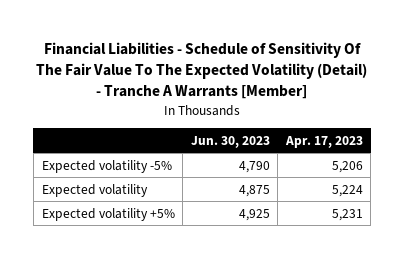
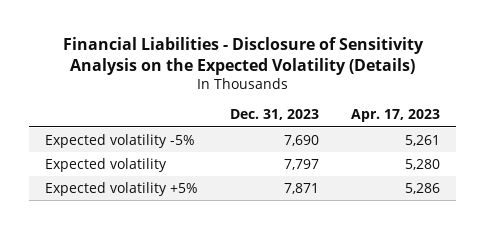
- Financial Liabilities - Schedule of Sensitivity Of The Fair Value To The Expected Volatility (Detail) - Tranche A Warrants [Member]
+ Financial Liabilities - Disclosure of Sensitivity Analysis on the Expected Volatility (Details)
- | Jun. 30, 2023 | Apr. 17, 2023
+ | Dec. 31, 2023 | Apr. 17, 2023
- Expected volatility -5% | 4,790 | 5,206
- Expected volatility | 4,875 | 5,224
- Expected volatility +5% | 4,925 | 5,231
+ Expected volatility -5% | 7,690 | 5,261
+ Expected volatility | 7,797 | 5,280
+ Expected volatility +5% | 7,871 | 5,286

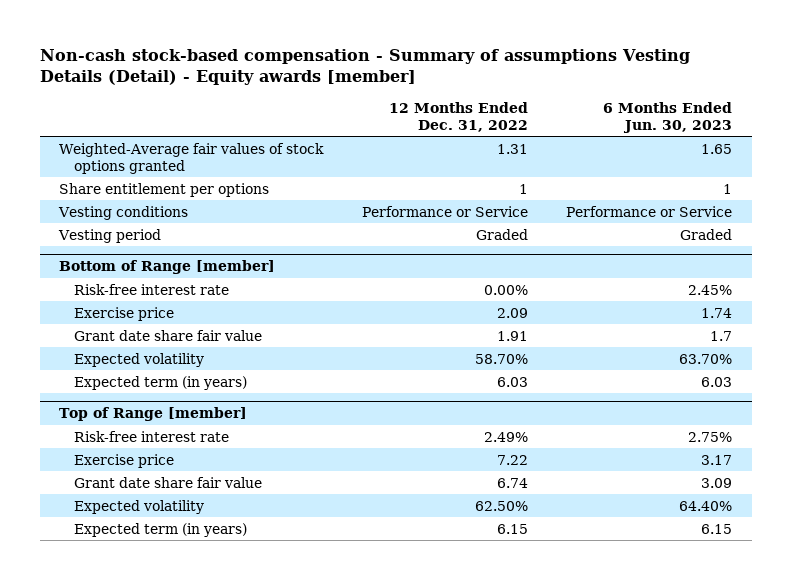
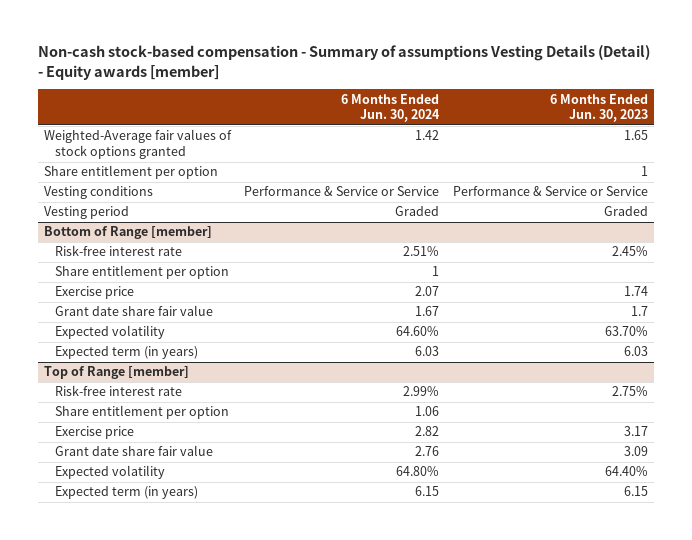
- | 12 Months Ended Dec. 31, 2022 | 6 Months Ended Jun. 30, 2023
+ | 6 Months Ended Jun. 30, 2024 | 6 Months Ended Jun. 30, 2023
- Share entitlement per options | 1 | 1
- Vesting conditions | Performance or Service | Performance or Service
+ Share entitlement per option | | 1
+ Vesting conditions | Performance & Service or Service | Performance & Service or Service
@ Bottom of Range [member]
+ Share entitlement per option | 1 |
@ Top of Range [member]
+ Share entitlement per option | 1.06 |

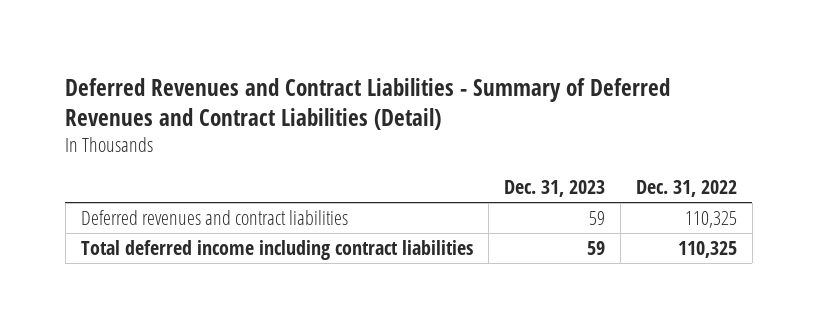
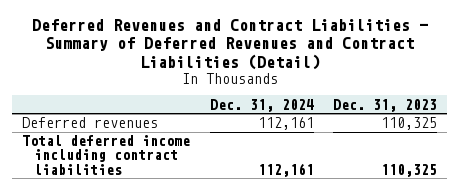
- | Dec. 31, 2023 | Dec. 31, 2022
+ | Dec. 31, 2024 | Dec. 31, 2023
- Deferred revenues and contract liabilities | 59 | 110,325
- Total deferred income including contract liabilities | 59 | 110,325
+ Deferred revenues | 112,161 | 110,325
+ Total deferred income including contract liabilities | 112,161 | 110,325

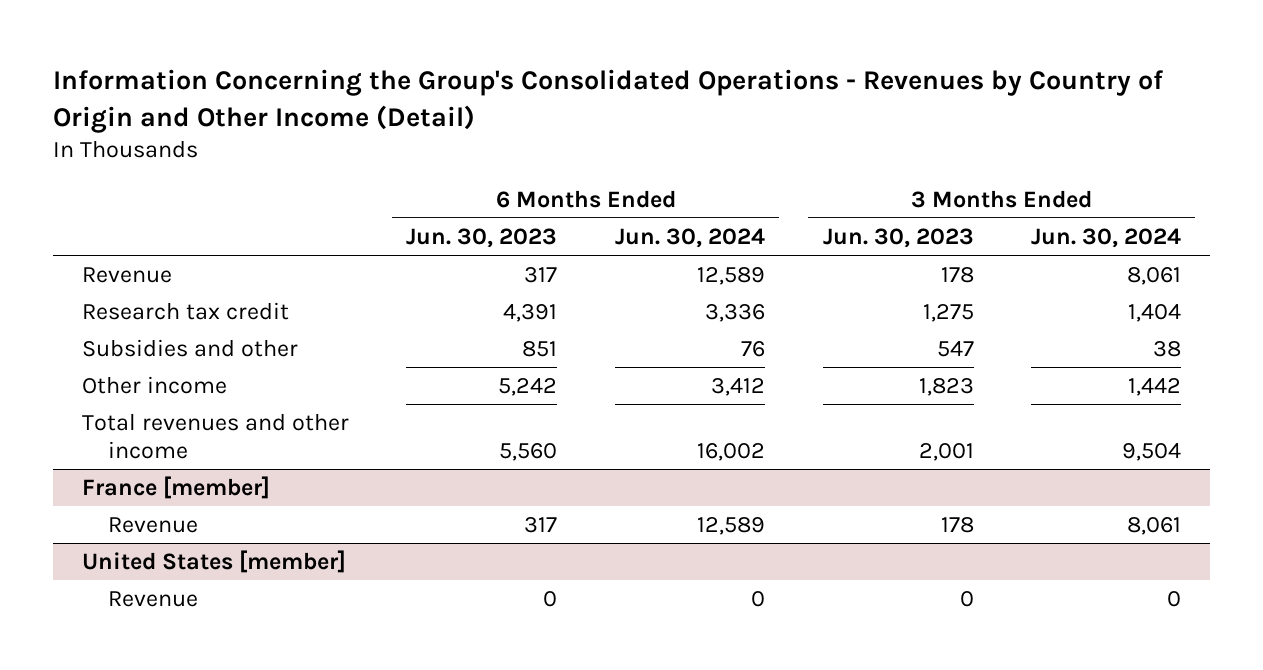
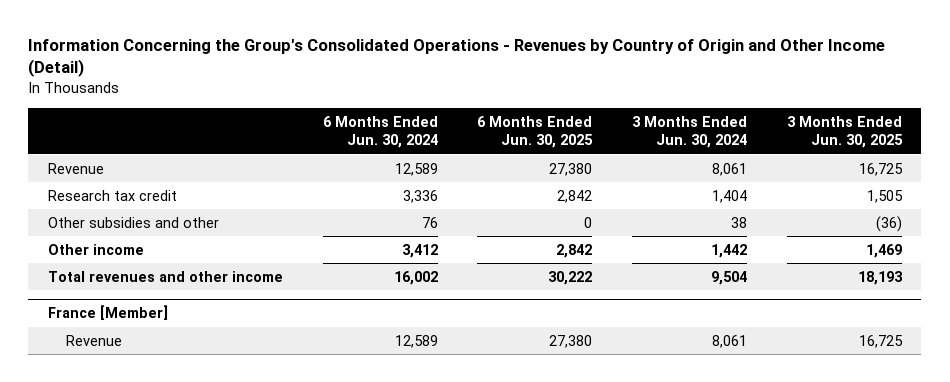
- | 6 Months Ended Jun. 30, 2023 | 6 Months Ended Jun. 30, 2024 | 3 Months Ended Jun. 30, 2023 | 3 Months Ended Jun. 30, 2024
+ | 6 Months Ended Jun. 30, 2024 | 6 Months Ended Jun. 30, 2025 | 3 Months Ended Jun. 30, 2024 | 3 Months Ended Jun. 30, 2025
- Subsidies and other | 851 | 76 | 547 | 38
+ Other subsidies and other | 76 | 0 | 38 | (36)
- France [member]
+ France [Member]
- United States [member]
- Revenue | 0 | 0 | 0 | 0

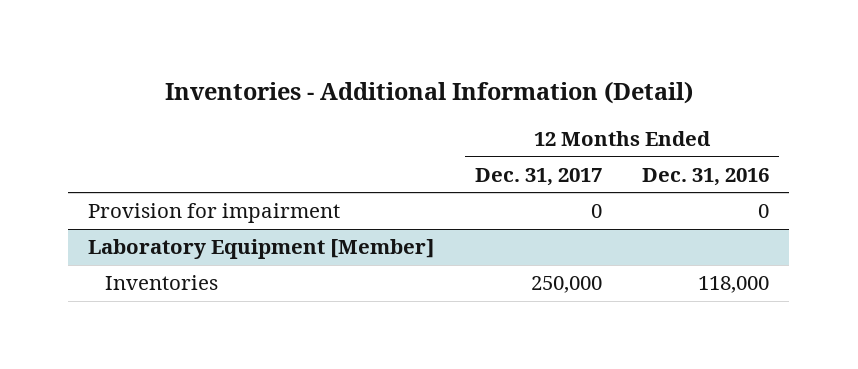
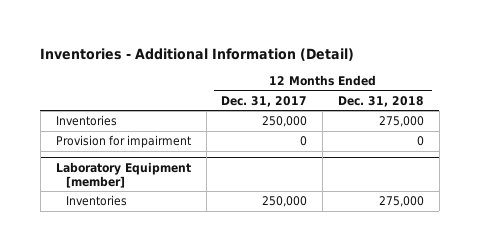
- | 12 Months Ended Dec. 31, 2017 | 12 Months Ended Dec. 31, 2016
+ | 12 Months Ended Dec. 31, 2017 | 12 Months Ended Dec. 31, 2018
+ Inventories | 250,000 | 275,000
- Laboratory Equipment [Member]
+ Laboratory Equipment [member]

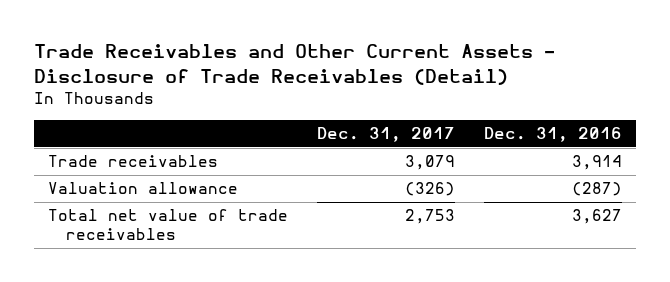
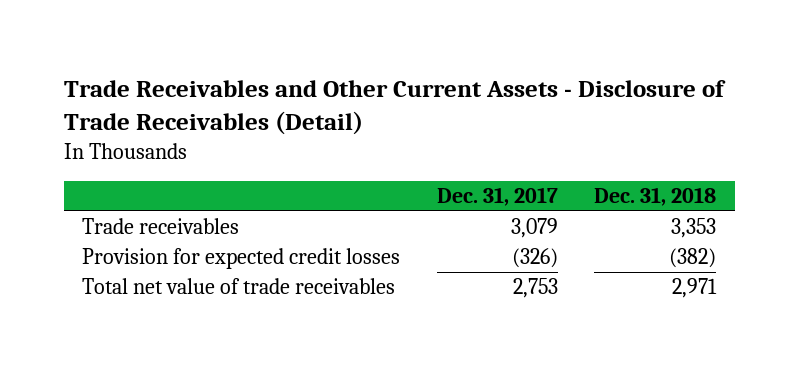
- | Dec. 31, 2017 | Dec. 31, 2016
+ | Dec. 31, 2017 | Dec. 31, 2018
- Valuation allowance | (326) | (287)
+ Provision for expected credit losses | (326) | (382)

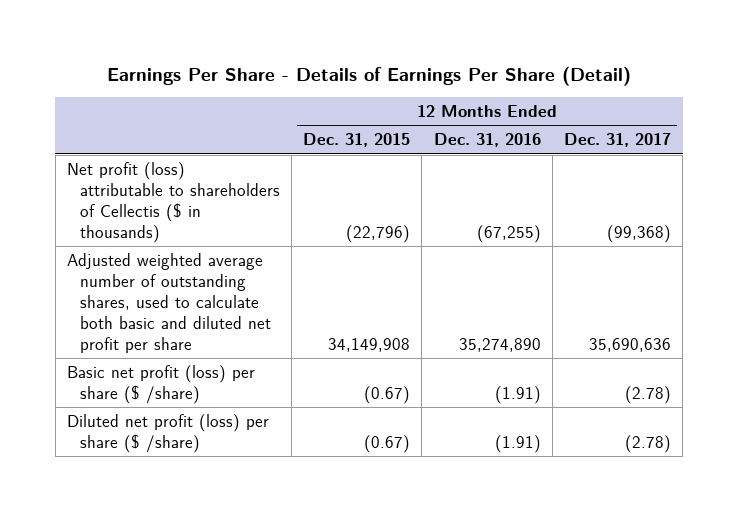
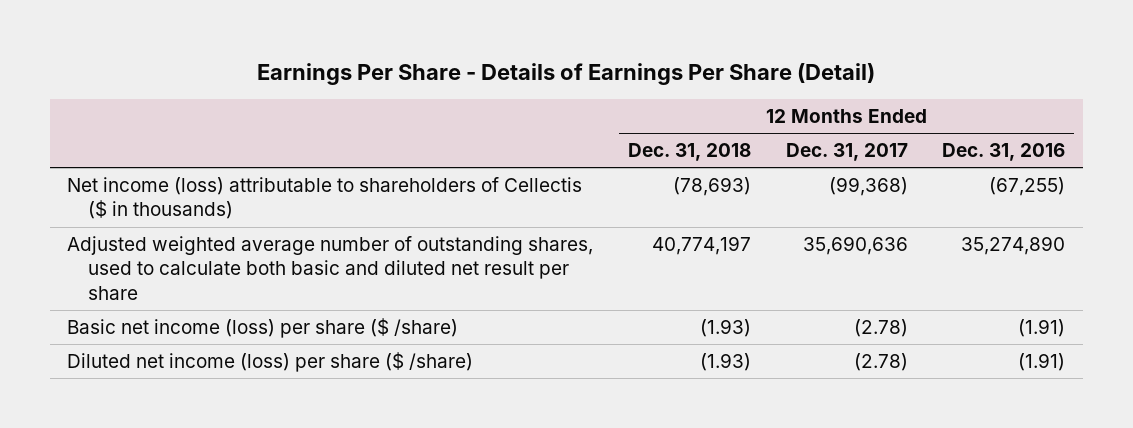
- | 12 Months Ended Dec. 31, 2015 | 12 Months Ended Dec. 31, 2016 | 12 Months Ended Dec. 31, 2017
+ | 12 Months Ended Dec. 31, 2018 | 12 Months Ended Dec. 31, 2017 | 12 Months Ended Dec. 31, 2016
- Net profit (loss) attributable to shareholders of Cellectis ($ in thousands) | (22,796) | (67,255) | (99,368)
- Adjusted weighted average number of outstanding shares, used to calculate both basic and diluted net profit per share | 34,149,908 | 35,274,890 | 35,690,636
- Basic net profit (loss) per share ($ /share) | (0.67) | (1.91) | (2.78)
- Diluted net profit (loss) per share ($ /share) | (0.67) | (1.91) | (2.78)
+ Net income (loss) attributable to shareholders of Cellectis ($ in thousands) | (78,693) | (99,368) | (67,255)
+ Adjusted weighted average number of outstanding shares, used to calculate both basic and diluted net result per share | 40,774,197 | 35,690,636 | 35,274,890
+ Basic net income (loss) per share ($ /share) | (1.93) | (2.78) | (1.91)
+ Diluted net income (loss) per share ($ /share) | (1.93) | (2.78) | (1.91)

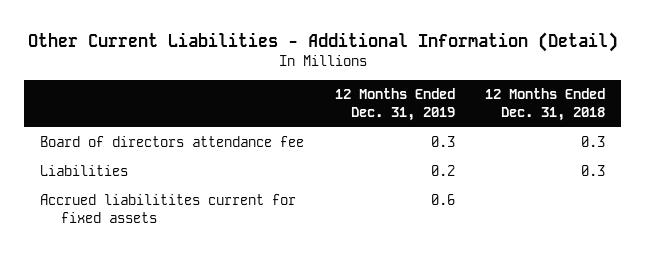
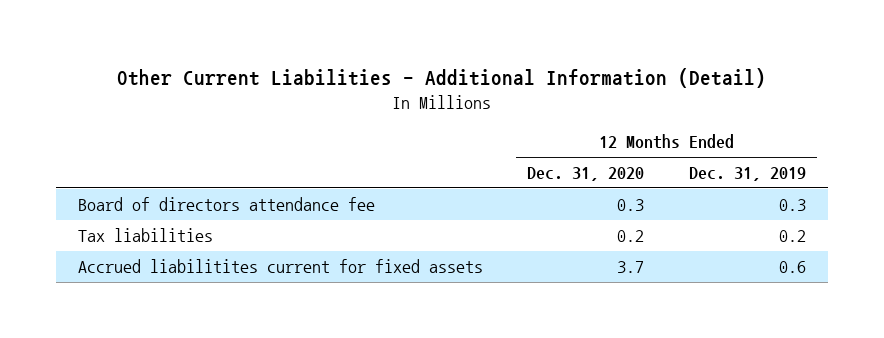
- | 12 Months Ended Dec. 31, 2019 | 12 Months Ended Dec. 31, 2018
+ | 12 Months Ended Dec. 31, 2020 | 12 Months Ended Dec. 31, 2019
- Liabilities | 0.2 | 0.3
+ Tax liabilities | 0.2 | 0.2

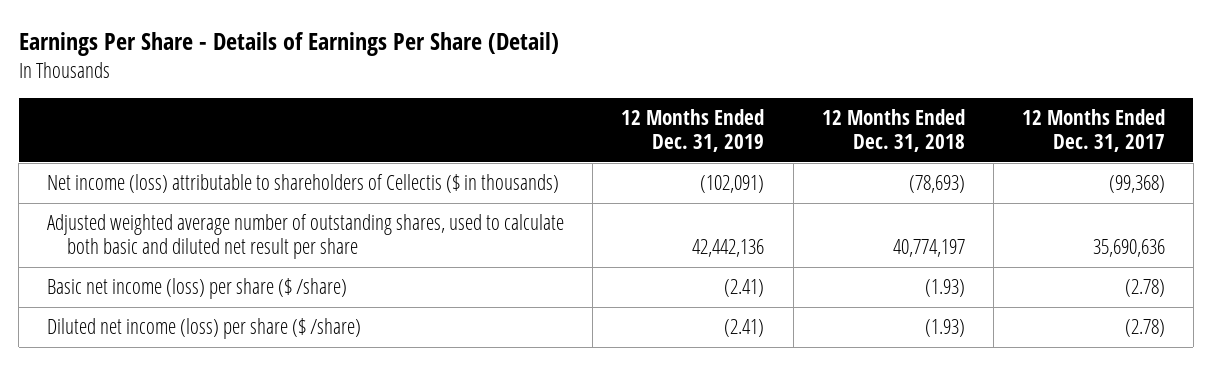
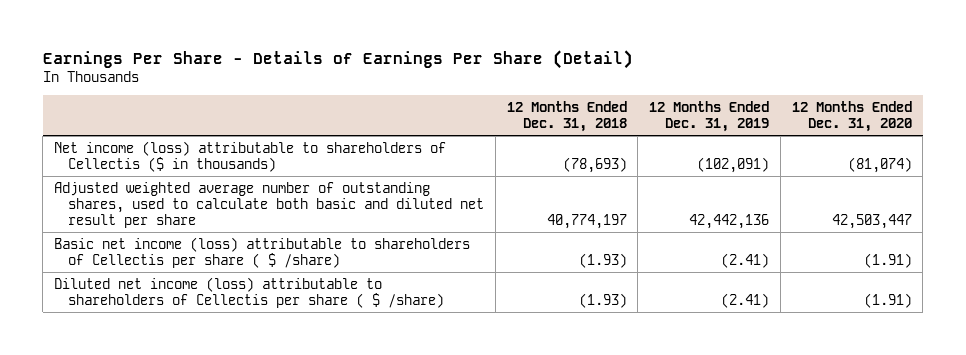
- | 12 Months Ended Dec. 31, 2019 | 12 Months Ended Dec. 31, 2018 | 12 Months Ended Dec. 31, 2017
+ | 12 Months Ended Dec. 31, 2018 | 12 Months Ended Dec. 31, 2019 | 12 Months Ended Dec. 31, 2020
- Basic net income (loss) per share ($ /share) | (2.41) | (1.93) | (2.78)
- Diluted net income (loss) per share ($ /share) | (2.41) | (1.93) | (2.78)
+ Basic net income (loss) attributable to shareholders of Cellectis per share ( $ /share) | (1.93) | (2.41) | (1.91)
+ Diluted net income (loss) attributable to shareholders of Cellectis per share ( $ /share) | (1.93) | (2.41) | (1.91)

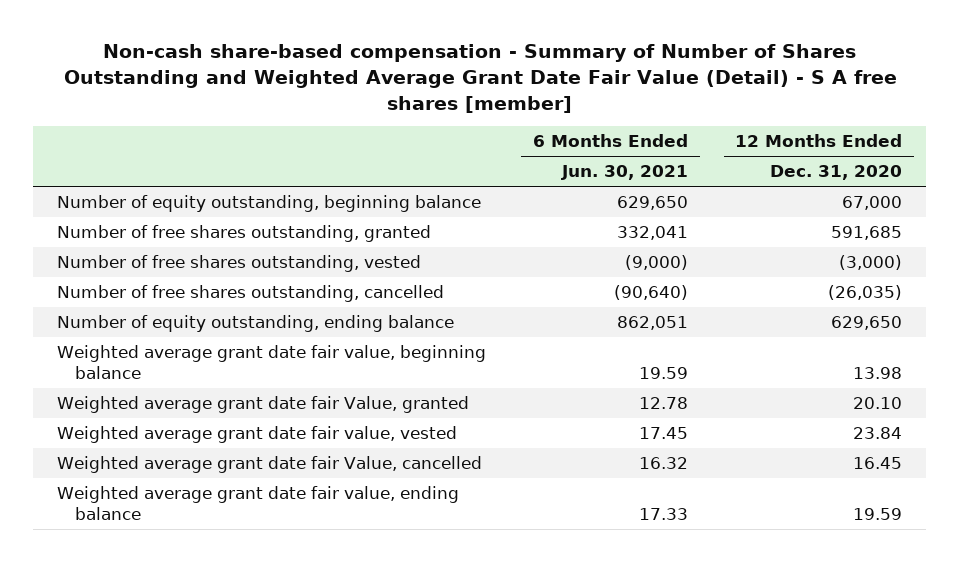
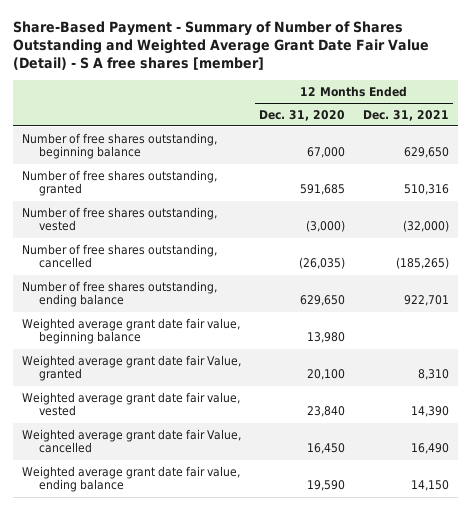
- Non-cash share-based compensation - Summary of Number of Shares Outstanding and Weighted Average Grant Date Fair Value (Detail) - S A free shares [member]
+ Share-Based Payment - Summary of Number of Shares Outstanding and Weighted Average Grant Date Fair Value (Detail) - S A free shares [member]
- | 6 Months Ended Jun. 30, 2021 | 12 Months Ended Dec. 31, 2020
+ | 12 Months Ended Dec. 31, 2020 | 12 Months Ended Dec. 31, 2021
- Number of equity outstanding, beginning balance | 629,650 | 67,000
+ Number of free shares outstanding, beginning balance | 67,000 | 629,650
- Number of equity outstanding, ending balance | 862,051 | 629,650
- Weighted average grant date fair value, beginning balance | 19.59 | 13.98
- Weighted average grant date fair Value, granted | 12.78 | 20.10
- Weighted average grant date fair value, vested | 17.45 | 23.84
- Weighted average grant date fair Value, cancelled | 16.32 | 16.45
- Weighted average grant date fair value, ending balance | 17.33 | 19.59
+ Number of free shares outstanding, ending balance | 629,650 | 922,701
+ Weighted average grant date fair value, beginning balance | 13,980 |
+ Weighted average grant date fair Value, granted | 20,100 | 8,310
+ Weighted average grant date fair value, vested | 23,840 | 14,390
+ Weighted average grant date fair Value, cancelled | 16,450 | 16,490
+ Weighted average grant date fair value, ending balance | 19,590 | 14,150

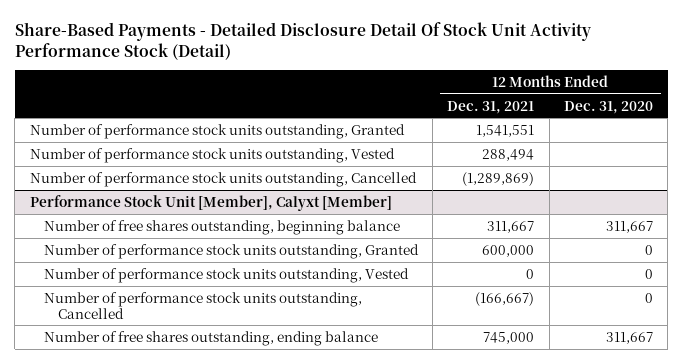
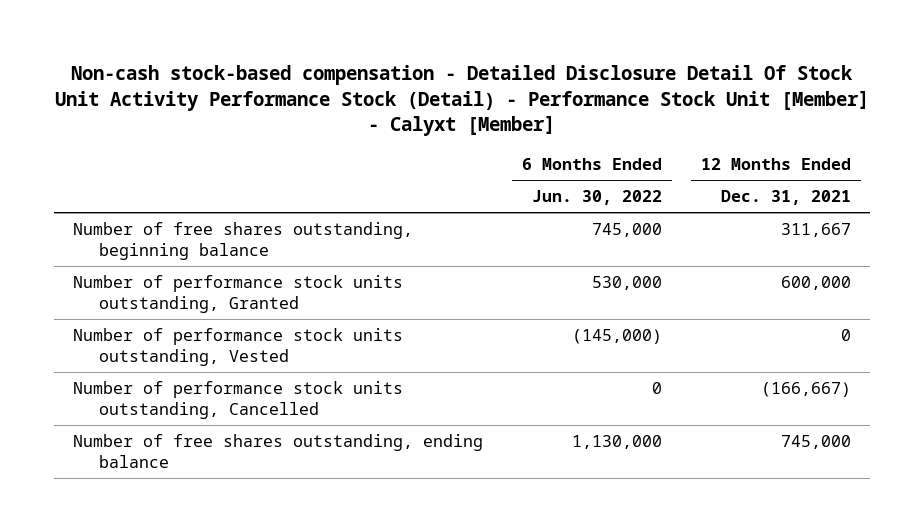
- Share-Based Payments - Detailed Disclosure Detail Of Stock Unit Activity Performance Stock (Detail)
+ Non-cash stock-based compensation - Detailed Disclosure Detail Of Stock Unit Activity Performance Stock (Detail) - Performance Stock Unit [Member] - Calyxt [Member]
- | 12 Months Ended Dec. 31, 2021 | 12 Months Ended Dec. 31, 2020
+ | 6 Months Ended Jun. 30, 2022 | 12 Months Ended Dec. 31, 2021
- Number of performance stock units outstanding, Granted | 1,541,551 |
- Number of performance stock units outstanding, Vested | 288,494 |
- Number of performance stock units outstanding, Cancelled | (1,289,869) |
- Performance Stock Unit [Member], Calyxt [Member]

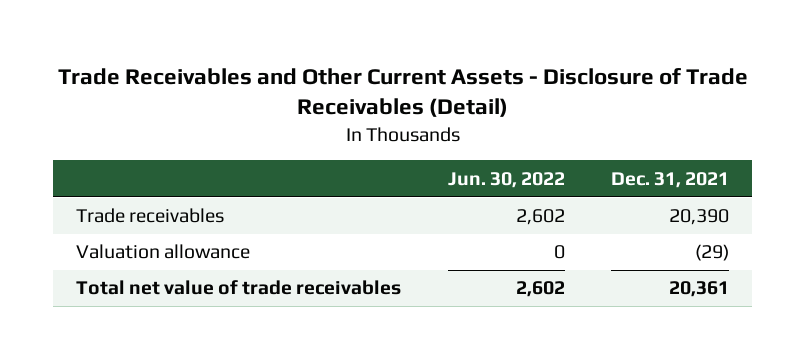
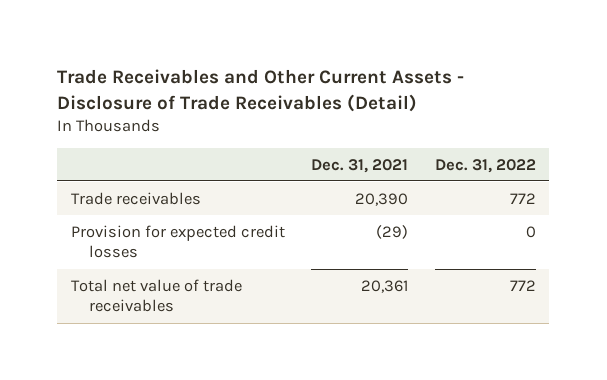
- | Jun. 30, 2022 | Dec. 31, 2021
+ | Dec. 31, 2021 | Dec. 31, 2022
- Valuation allowance | 0 | (29)
+ Provision for expected credit losses | (29) | 0

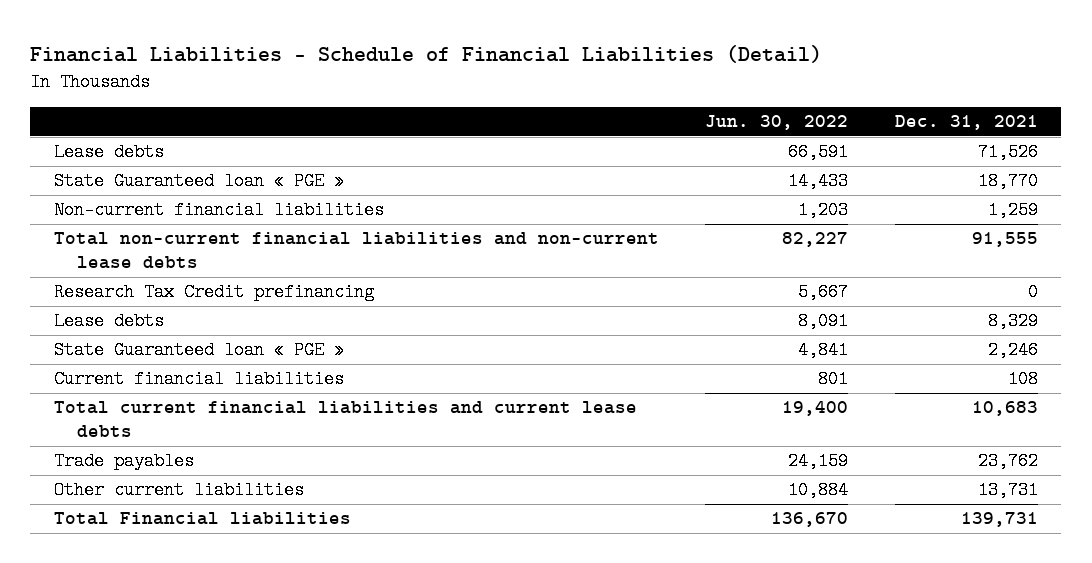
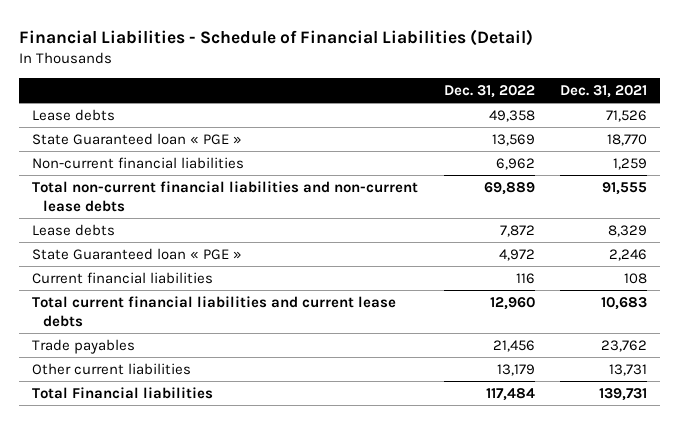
- | Jun. 30, 2022 | Dec. 31, 2021
+ | Dec. 31, 2022 | Dec. 31, 2021
- Research Tax Credit prefinancing | 5,667 | 0

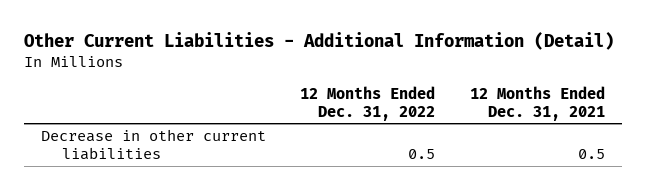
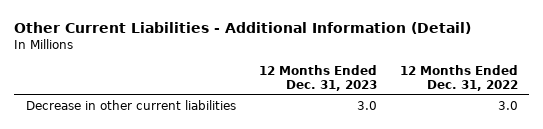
- | 12 Months Ended Dec. 31, 2022 | 12 Months Ended Dec. 31, 2021
+ | 12 Months Ended Dec. 31, 2023 | 12 Months Ended Dec. 31, 2022
- Decrease in other current liabilities | 0.5 | 0.5
+ Decrease in other current liabilities | 3.0 | 3.0

